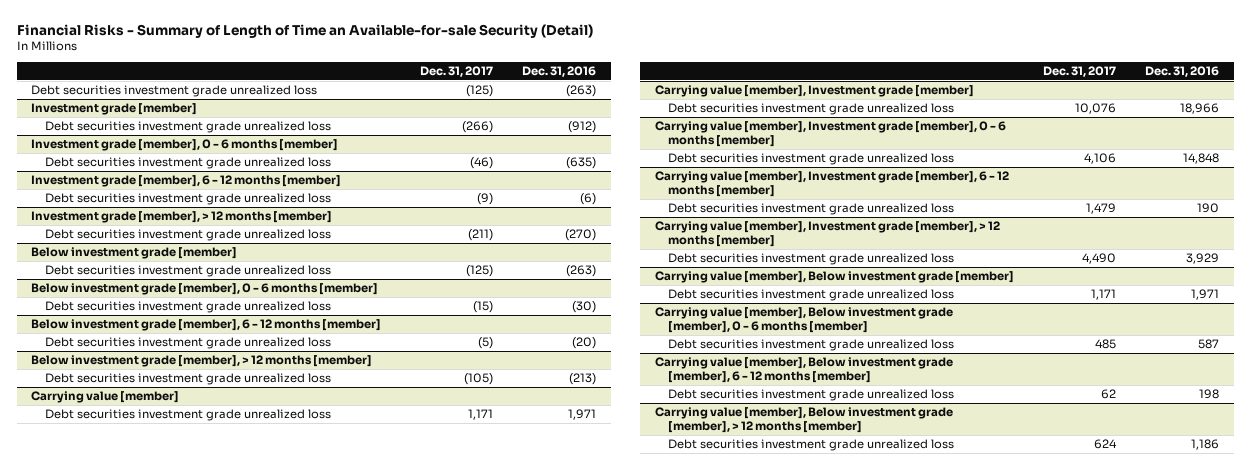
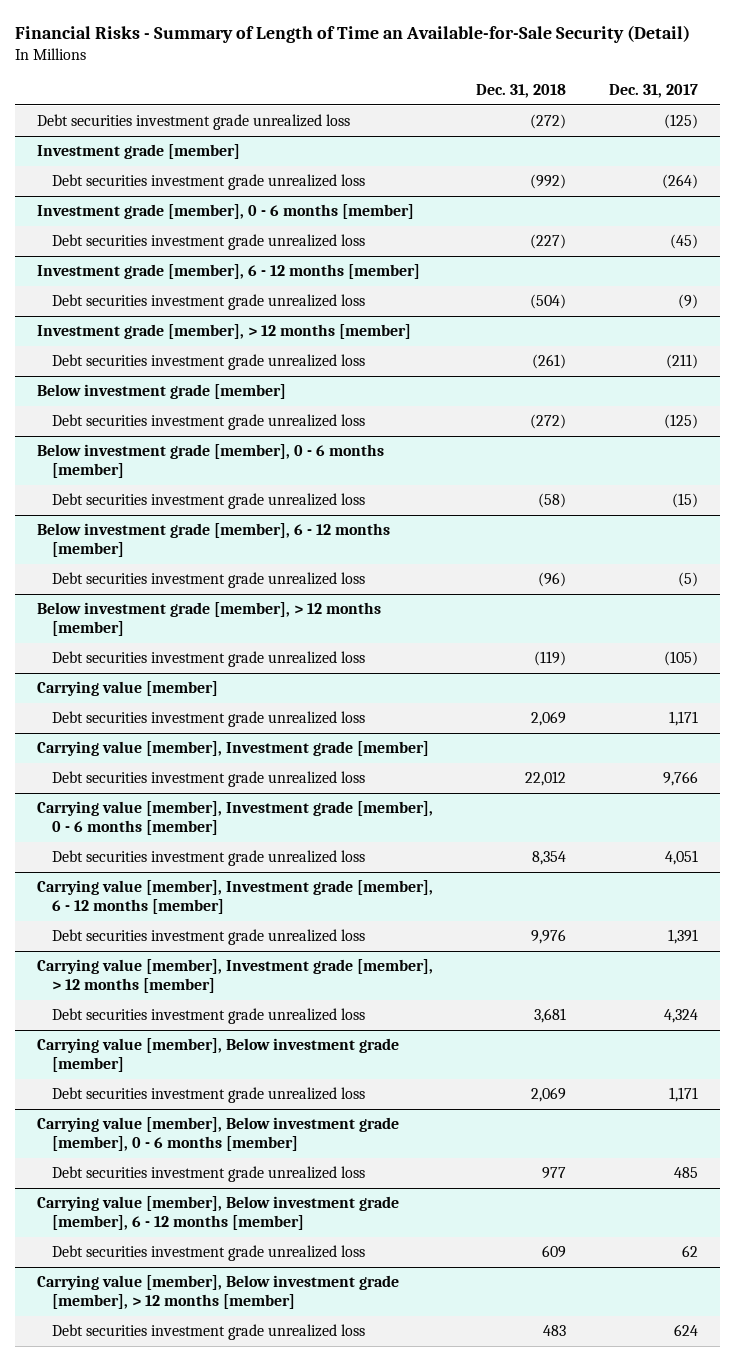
- Financial Risks - Summary of Length of Time an Available-for-sale Security (Detail)
+ Financial Risks - Summary of Length of Time an Available-for-Sale Security (Detail)
- | Dec. 31, 2017 | Dec. 31, 2016
+ | Dec. 31, 2018 | Dec. 31, 2017
@ Investment grade [member]
- Debt securities investment grade unrealized loss | (266) | (912)
+ Debt securities investment grade unrealized loss | (992) | (264)
@ Investment grade [member], 0 - 6 months [member]
- Debt securities investment grade unrealized loss | (46) | (635)
+ Debt securities investment grade unrealized loss | (227) | (45)
@ Carrying value [member], Investment grade [member]
- Debt securities investment grade unrealized loss | 10,076 | 18,966
+ Debt securities investment grade unrealized loss | 22,012 | 9,766
@ Carrying value [member], Investment grade [member], 0 - 6 months [member]
- Debt securities investment grade unrealized loss | 4,106 | 14,848
+ Debt securities investment grade unrealized loss | 8,354 | 4,051
@ Carrying value [member], Investment grade [member], 6 - 12 months [member]
- Debt securities investment grade unrealized loss | 1,479 | 190
+ Debt securities investment grade unrealized loss | 9,976 | 1,391
@ Carrying value [member], Investment grade [member], > 12 months [member]
- Debt securities investment grade unrealized loss | 4,490 | 3,929
+ Debt securities investment grade unrealized loss | 3,681 | 4,324

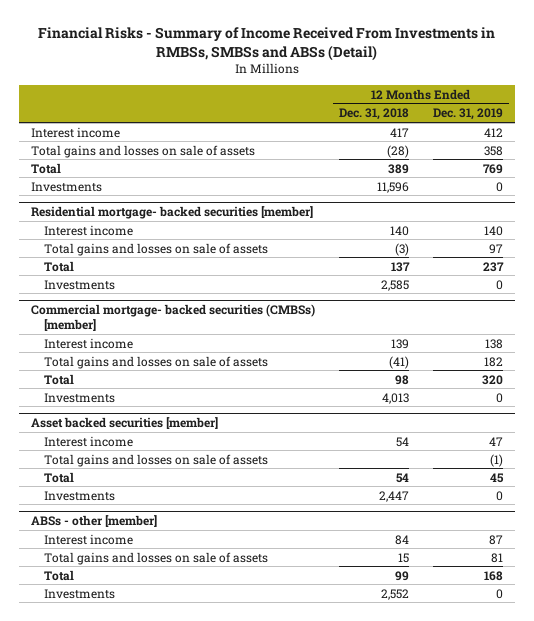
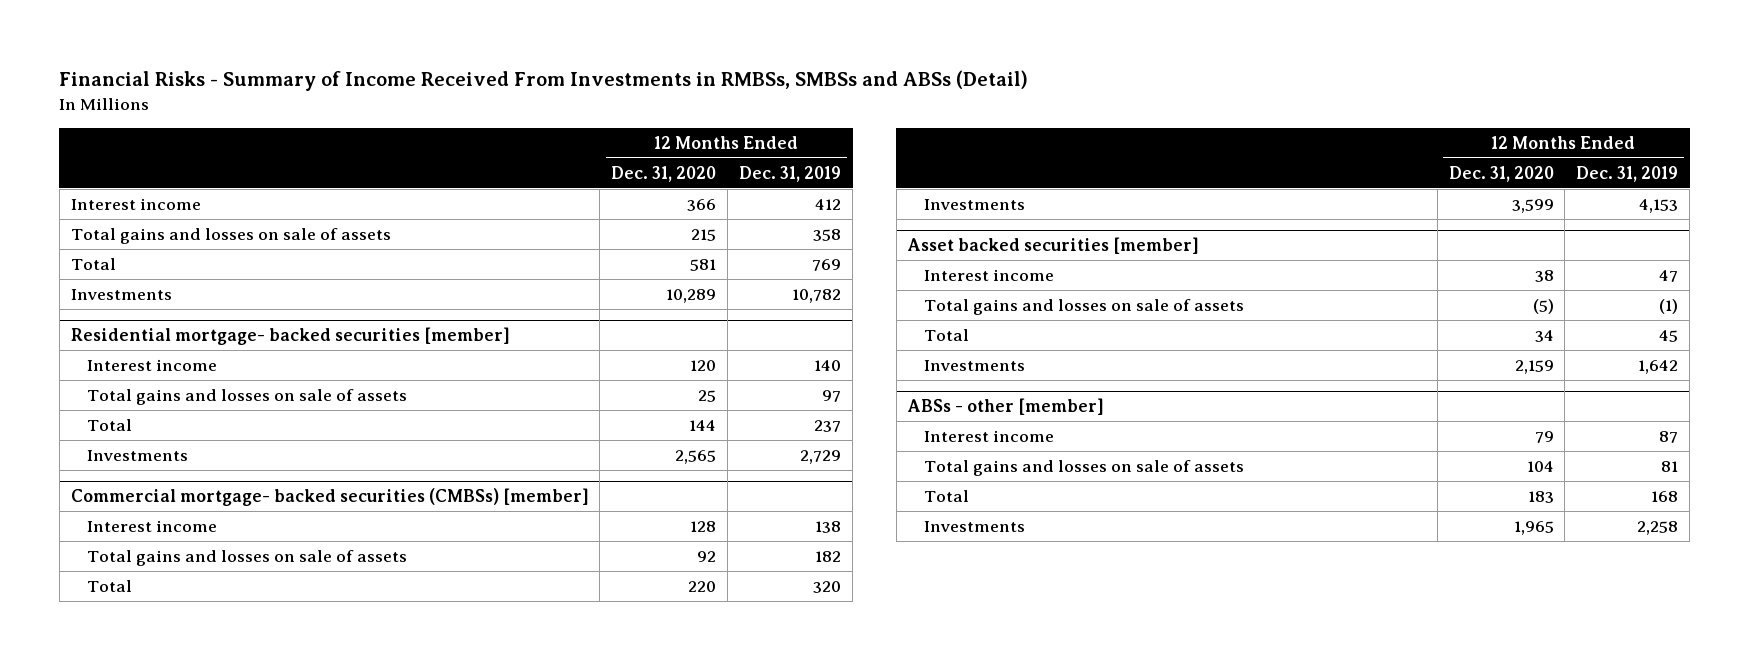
- | 12 Months Ended Dec. 31, 2018 | 12 Months Ended Dec. 31, 2019
+ | 12 Months Ended Dec. 31, 2020 | 12 Months Ended Dec. 31, 2019
- Investments | 11,596 | 0
+ Investments | 10,289 | 10,782
@ Residential mortgage- backed securities [member]
- Investments | 2,585 | 0
+ Investments | 2,565 | 2,729
@ Commercial mortgage- backed securities (CMBSs) [member]
- Investments | 4,013 | 0
+ Investments | 3,599 | 4,153
@ Asset backed securities [member]
- Investments | 2,447 | 0
+ Investments | 2,159 | 1,642
@ ABSs - other [member]
- Investments | 2,552 | 0
+ Investments | 1,965 | 2,258

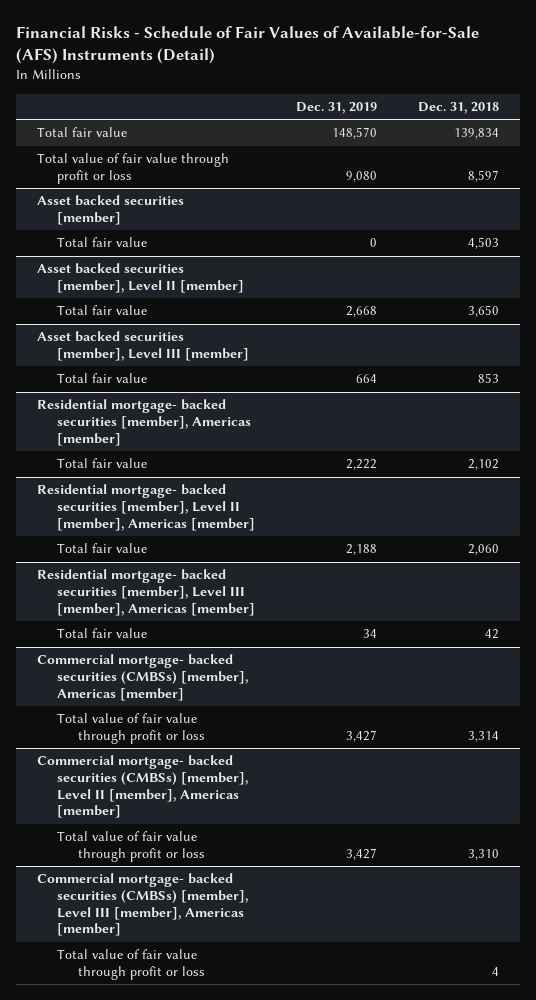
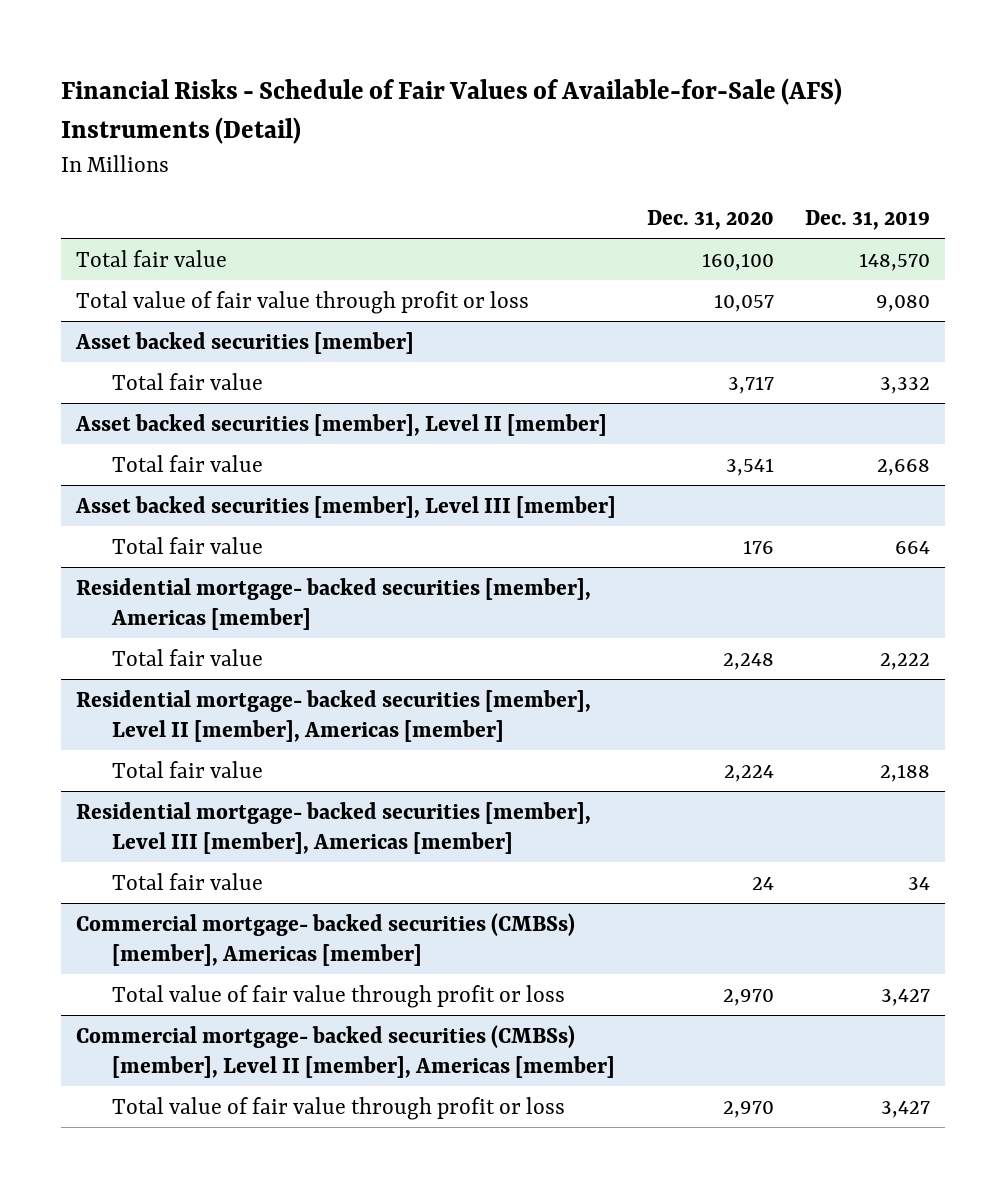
- | Dec. 31, 2019 | Dec. 31, 2018
+ | Dec. 31, 2020 | Dec. 31, 2019
@ Asset backed securities [member]
- Total fair value | 0 | 4,503
+ Total fair value | 3,717 | 3,332
- Commercial mortgage- backed securities (CMBSs) [member], Level III [member], Americas [member]
- Total value of fair value through profit or loss | | 4

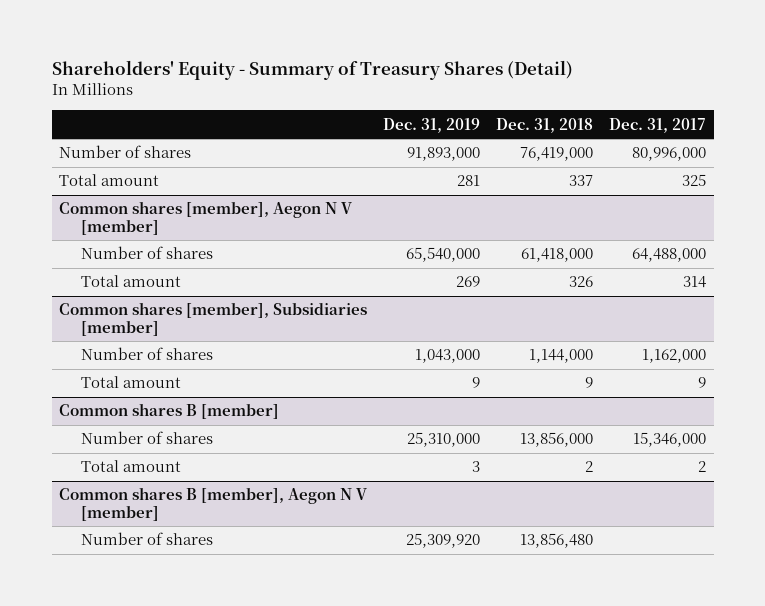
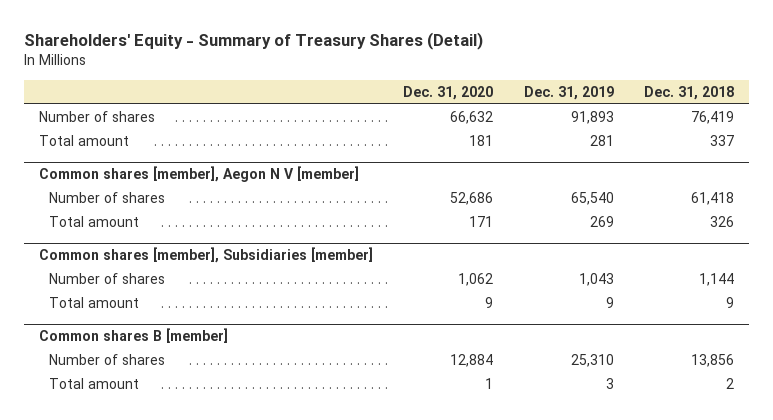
- | Dec. 31, 2019 | Dec. 31, 2018 | Dec. 31, 2017
+ | Dec. 31, 2020 | Dec. 31, 2019 | Dec. 31, 2018
- Number of shares | 91,893,000 | 76,419,000 | 80,996,000
+ Number of shares | 66,632 | 91,893 | 76,419
@ Common shares [member], Aegon N V [member]
- Number of shares | 65,540,000 | 61,418,000 | 64,488,000
+ Number of shares | 52,686 | 65,540 | 61,418
@ Common shares [member], Subsidiaries [member]
- Number of shares | 1,043,000 | 1,144,000 | 1,162,000
+ Number of shares | 1,062 | 1,043 | 1,144
@ Common shares B [member]
- Number of shares | 25,310,000 | 13,856,000 | 15,346,000
+ Number of shares | 12,884 | 25,310 | 13,856
- Common shares B [member], Aegon N V [member]
- Number of shares | 25,309,920 | 13,856,480 |

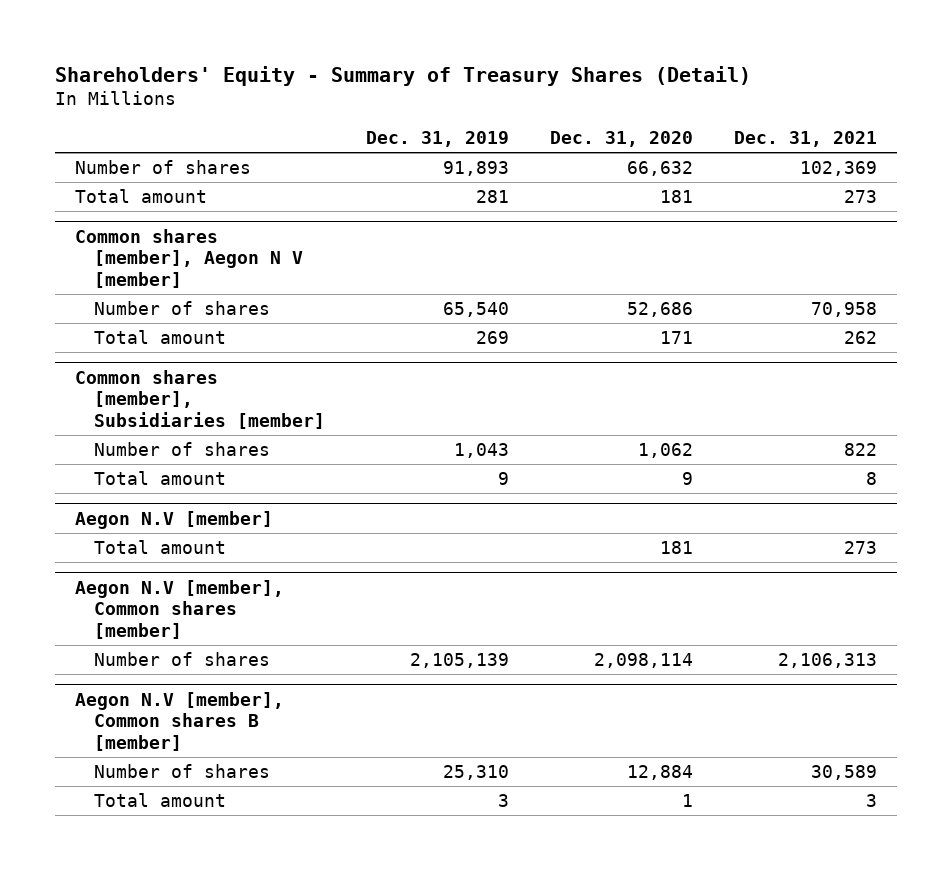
- | Dec. 31, 2020 | Dec. 31, 2019 | Dec. 31, 2018
+ | Dec. 31, 2019 | Dec. 31, 2020 | Dec. 31, 2021
- Common shares B [member]
+ Aegon N.V [member]
+ Total amount | | 181 | 273
+ Aegon N.V [member], Common shares [member]
+ Number of shares | 2,105,139 | 2,098,114 | 2,106,313
+ Aegon N.V [member], Common shares B [member]

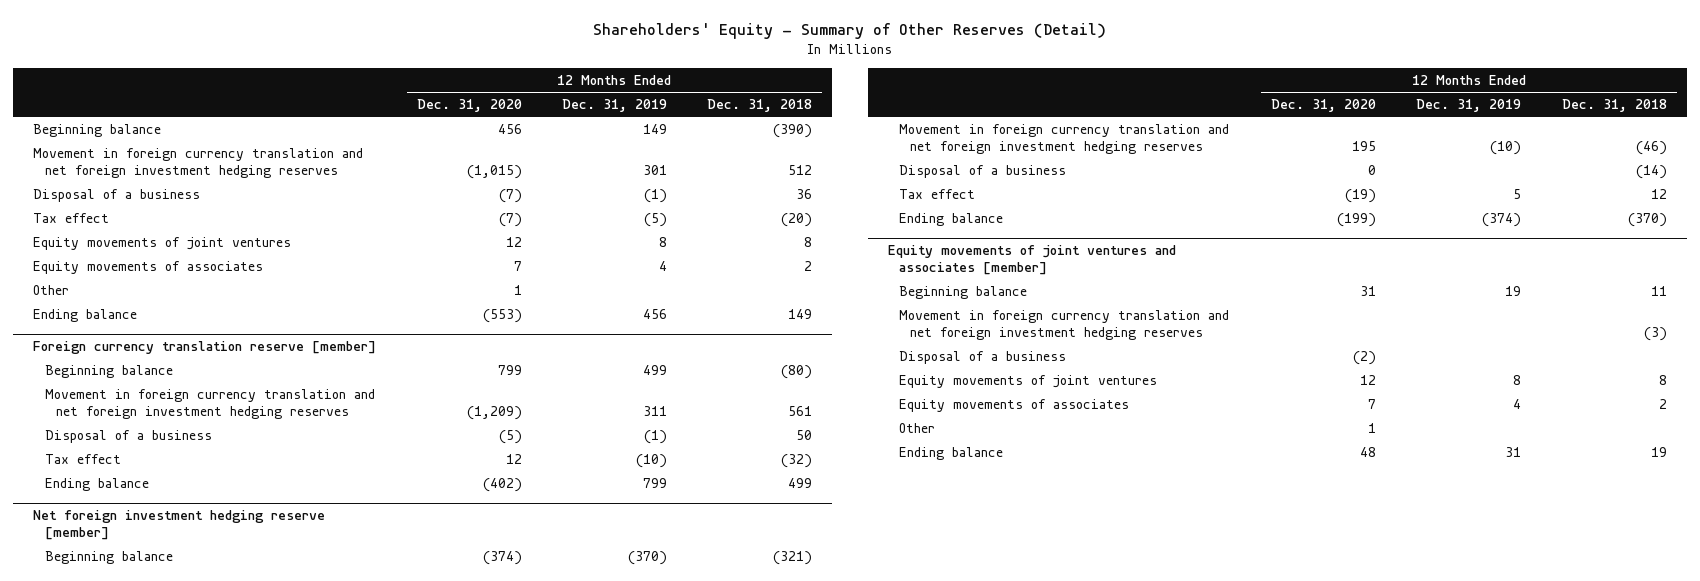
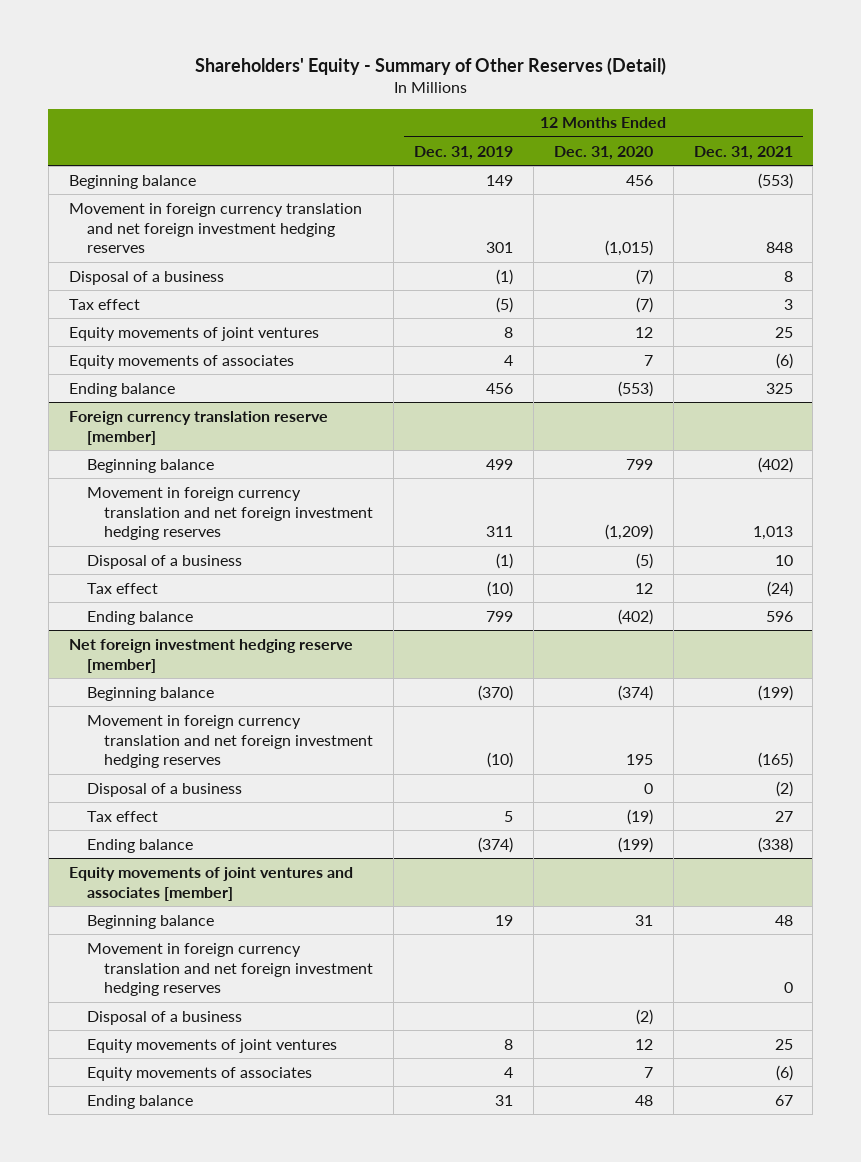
- | 12 Months Ended Dec. 31, 2020 | 12 Months Ended Dec. 31, 2019 | 12 Months Ended Dec. 31, 2018
+ | 12 Months Ended Dec. 31, 2019 | 12 Months Ended Dec. 31, 2020 | 12 Months Ended Dec. 31, 2021
- Other | 1 | |
@ Equity movements of joint ventures and associates [member]
- Other | 1 | |

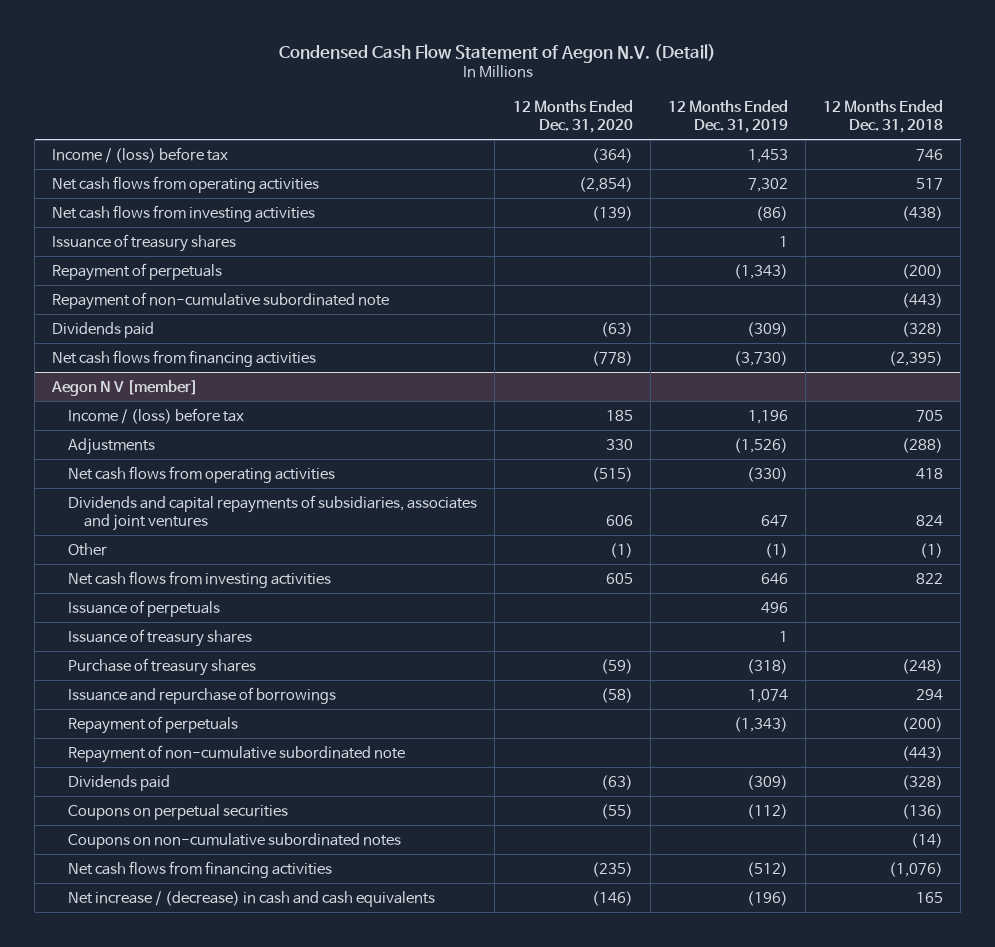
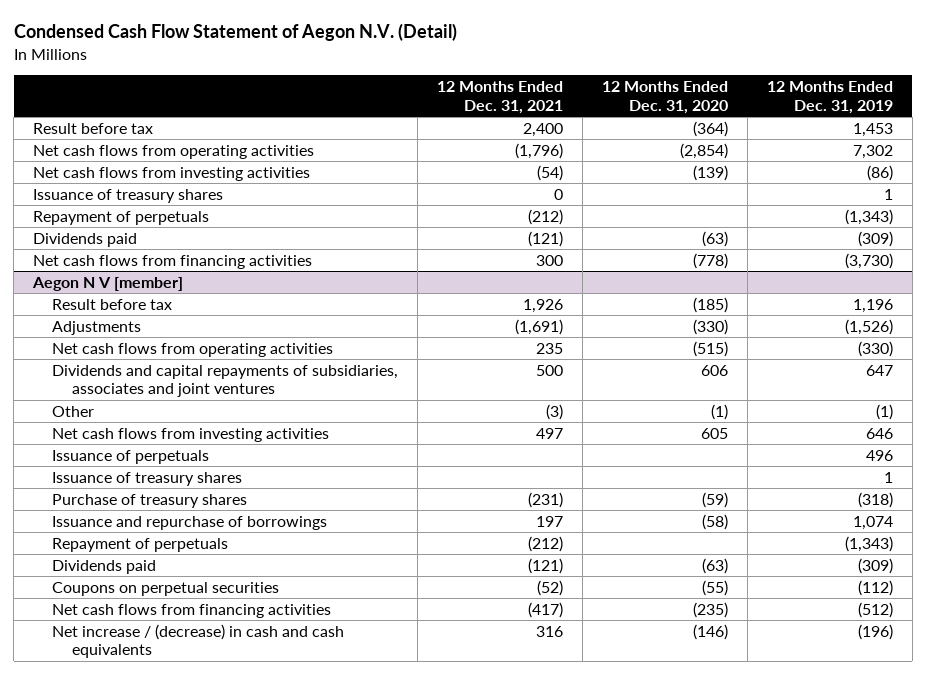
- | 12 Months Ended Dec. 31, 2020 | 12 Months Ended Dec. 31, 2019 | 12 Months Ended Dec. 31, 2018
+ | 12 Months Ended Dec. 31, 2021 | 12 Months Ended Dec. 31, 2020 | 12 Months Ended Dec. 31, 2019
- Income / (loss) before tax | (364) | 1,453 | 746
+ Result before tax | 2,400 | (364) | 1,453
- Repayment of non-cumulative subordinated note | | | (443)
@ Aegon N V [member]
- Income / (loss) before tax | 185 | 1,196 | 705
- Adjustments | 330 | (1,526) | (288)
+ Result before tax | 1,926 | (185) | 1,196
+ Adjustments | (1,691) | (330) | (1,526)
- Repayment of non-cumulative subordinated note | | | (443)
- Coupons on non-cumulative subordinated notes | | | (14)

